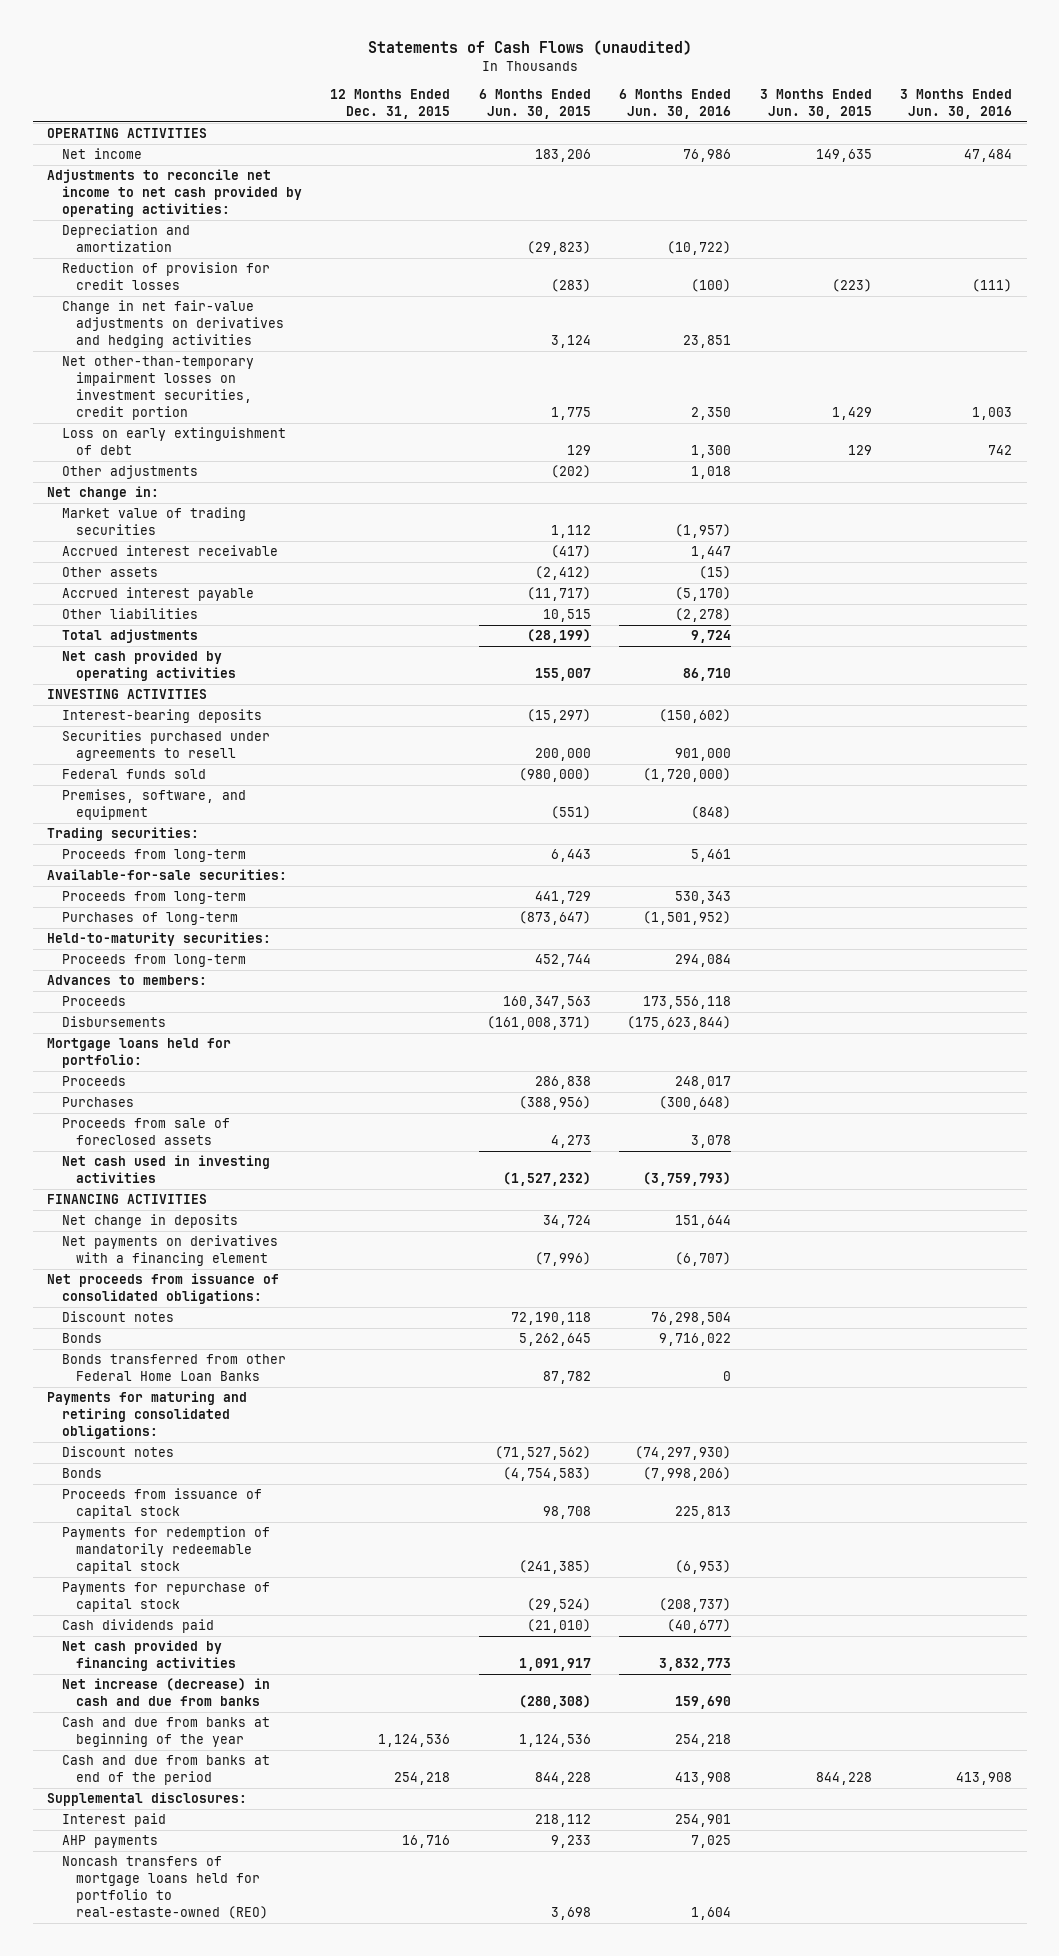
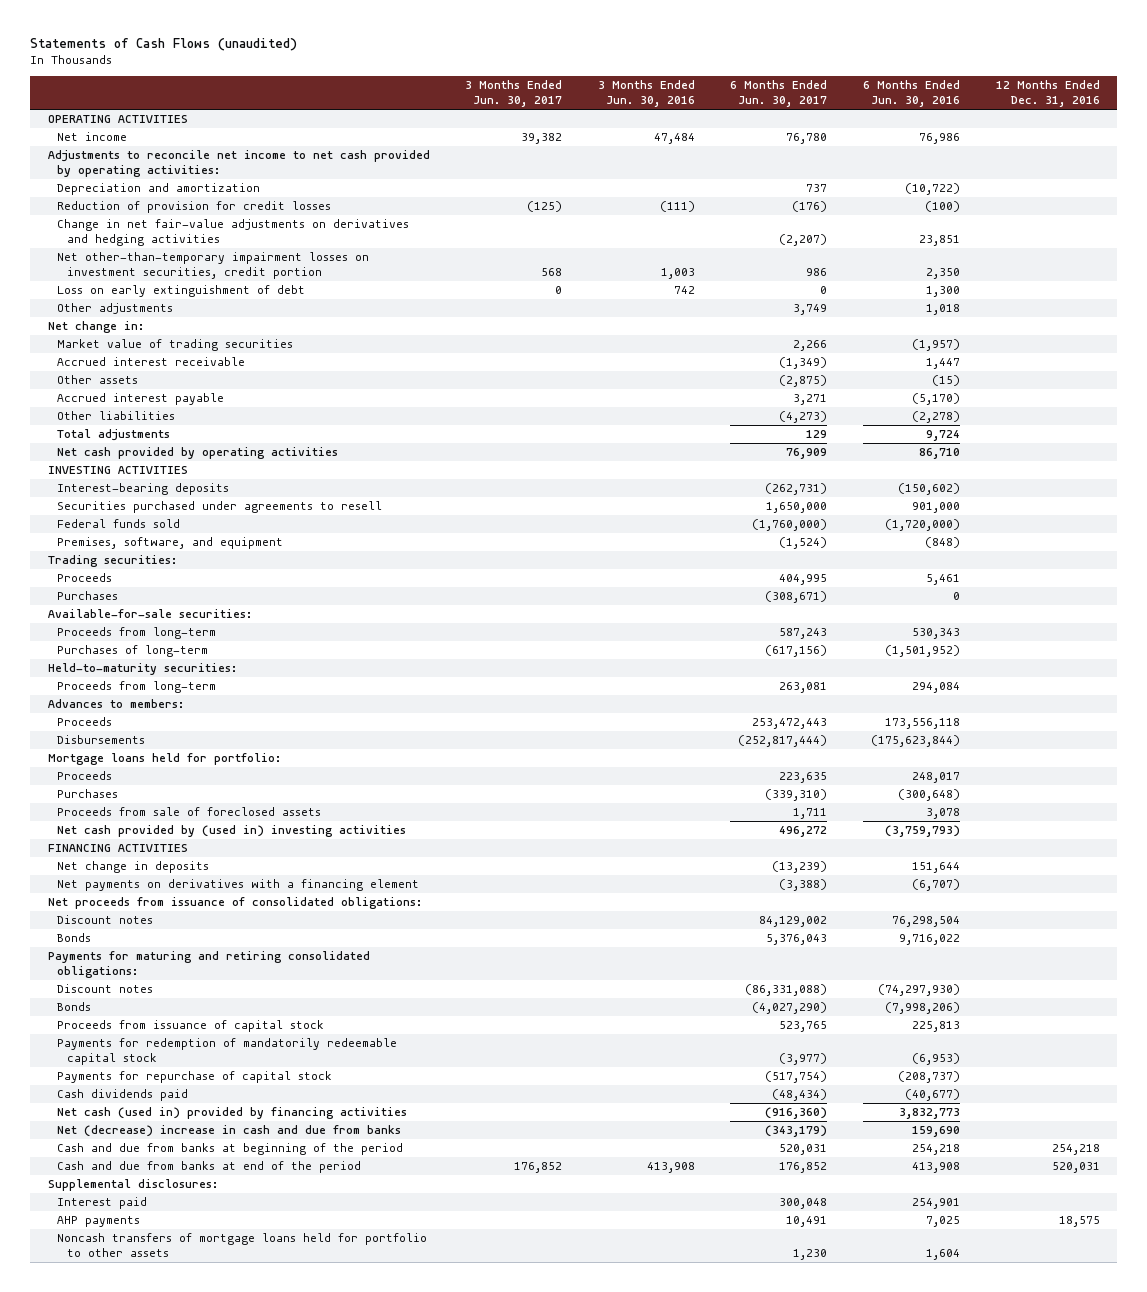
- | 12 Months Ended Dec. 31, 2015 | 6 Months Ended Jun. 30, 2015 | 6 Months Ended Jun. 30, 2016 | 3 Months Ended Jun. 30, 2015 | 3 Months Ended Jun. 30, 2016
+ | 3 Months Ended Jun. 30, 2017 | 3 Months Ended Jun. 30, 2016 | 6 Months Ended Jun. 30, 2017 | 6 Months Ended Jun. 30, 2016 | 12 Months Ended Dec. 31, 2016
- Proceeds from long-term | | 6,443 | 5,461 | |
+ Proceeds | | | 404,995 | 5,461 |
+ Purchases | | | (308,671) | 0 |
- Net cash used in investing activities | | (1,527,232) | (3,759,793) | |
+ Net cash provided by (used in) investing activities | | | 496,272 | (3,759,793) |
- Bonds transferred from other Federal Home Loan Banks | | 87,782 | 0 | |
- Net cash provided by financing activities | | 1,091,917 | 3,832,773 | |
- Net increase (decrease) in cash and due from banks | | (280,308) | 159,690 | |
- Cash and due from banks at beginning of the year | 1,124,536 | 1,124,536 | 254,218 | |
+ Net cash (used in) provided by financing activities | | | (916,360) | 3,832,773 |
+ Net (decrease) increase in cash and due from banks | | | (343,179) | 159,690 |
+ Cash and due from banks at beginning of the period | | | 520,031 | 254,218 | 254,218
- Noncash transfers of mortgage loans held for portfolio to real-estaste-owned (REO) | | 3,698 | 1,604 | |
+ Noncash transfers of mortgage loans held for portfolio to other assets | | | 1,230 | 1,604 |

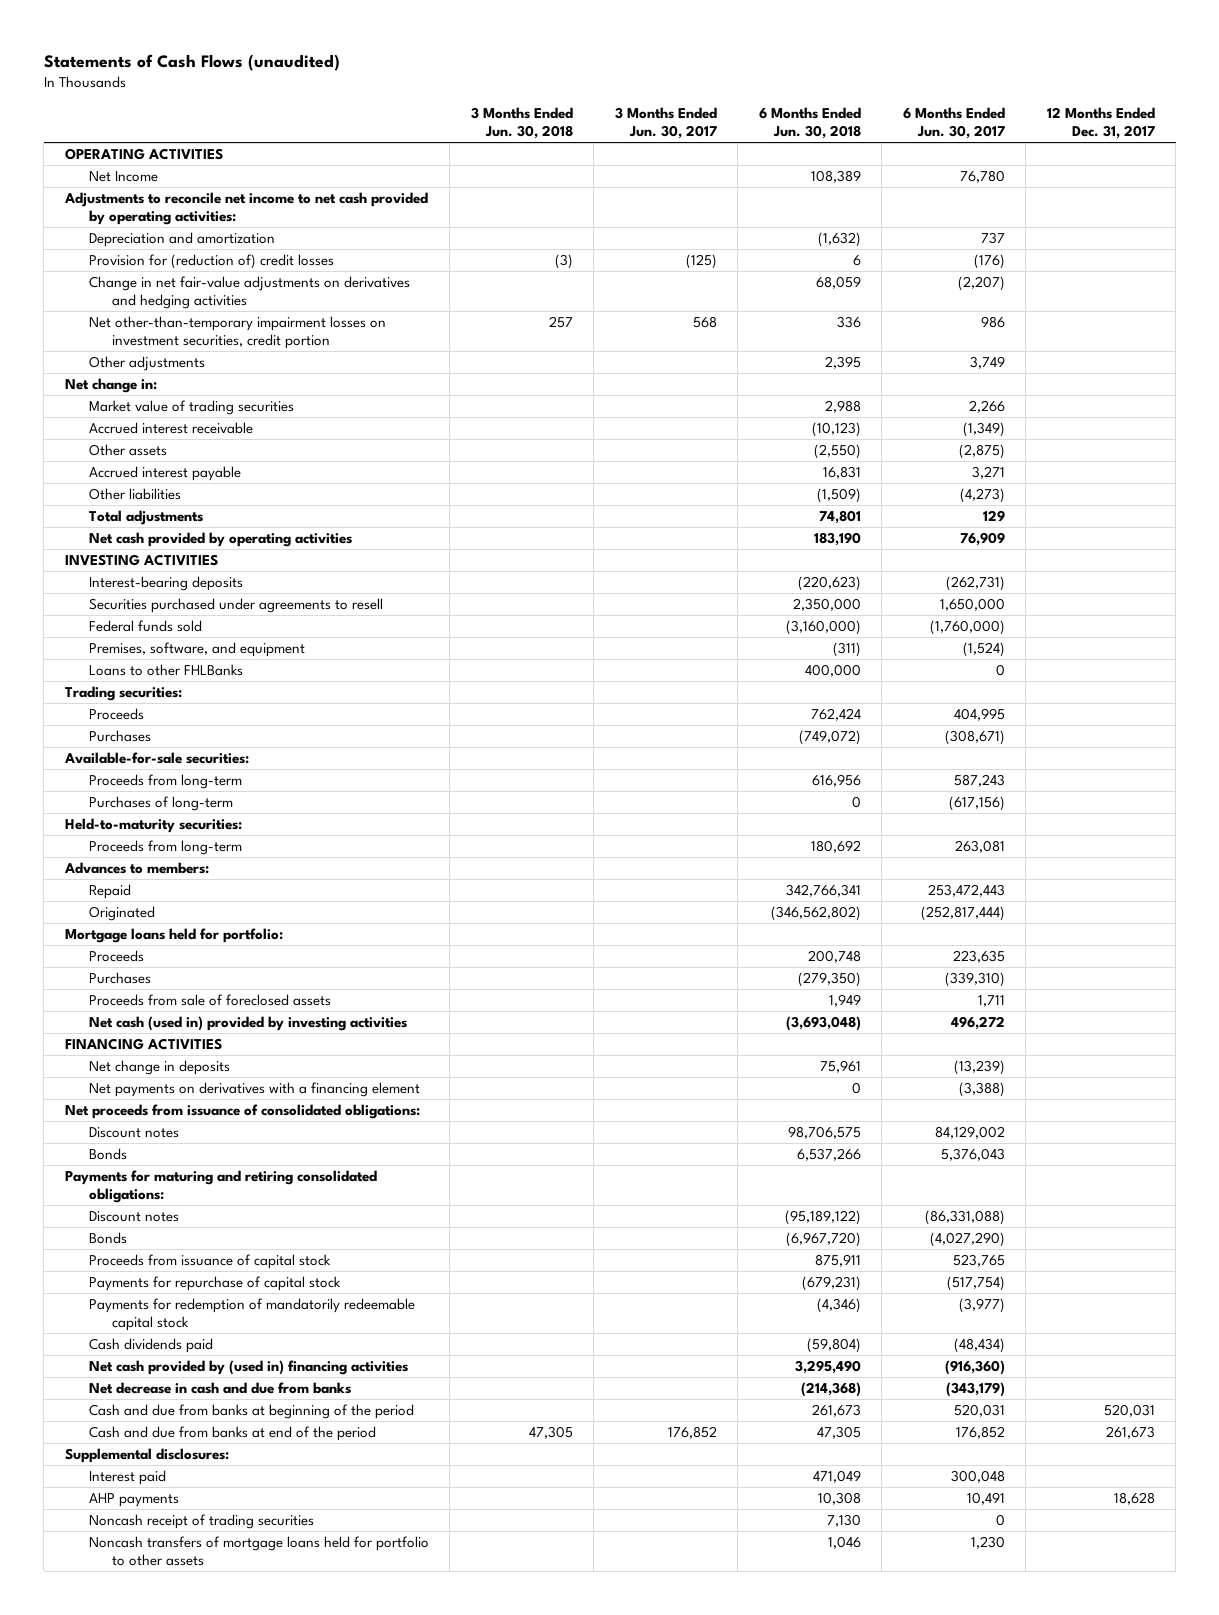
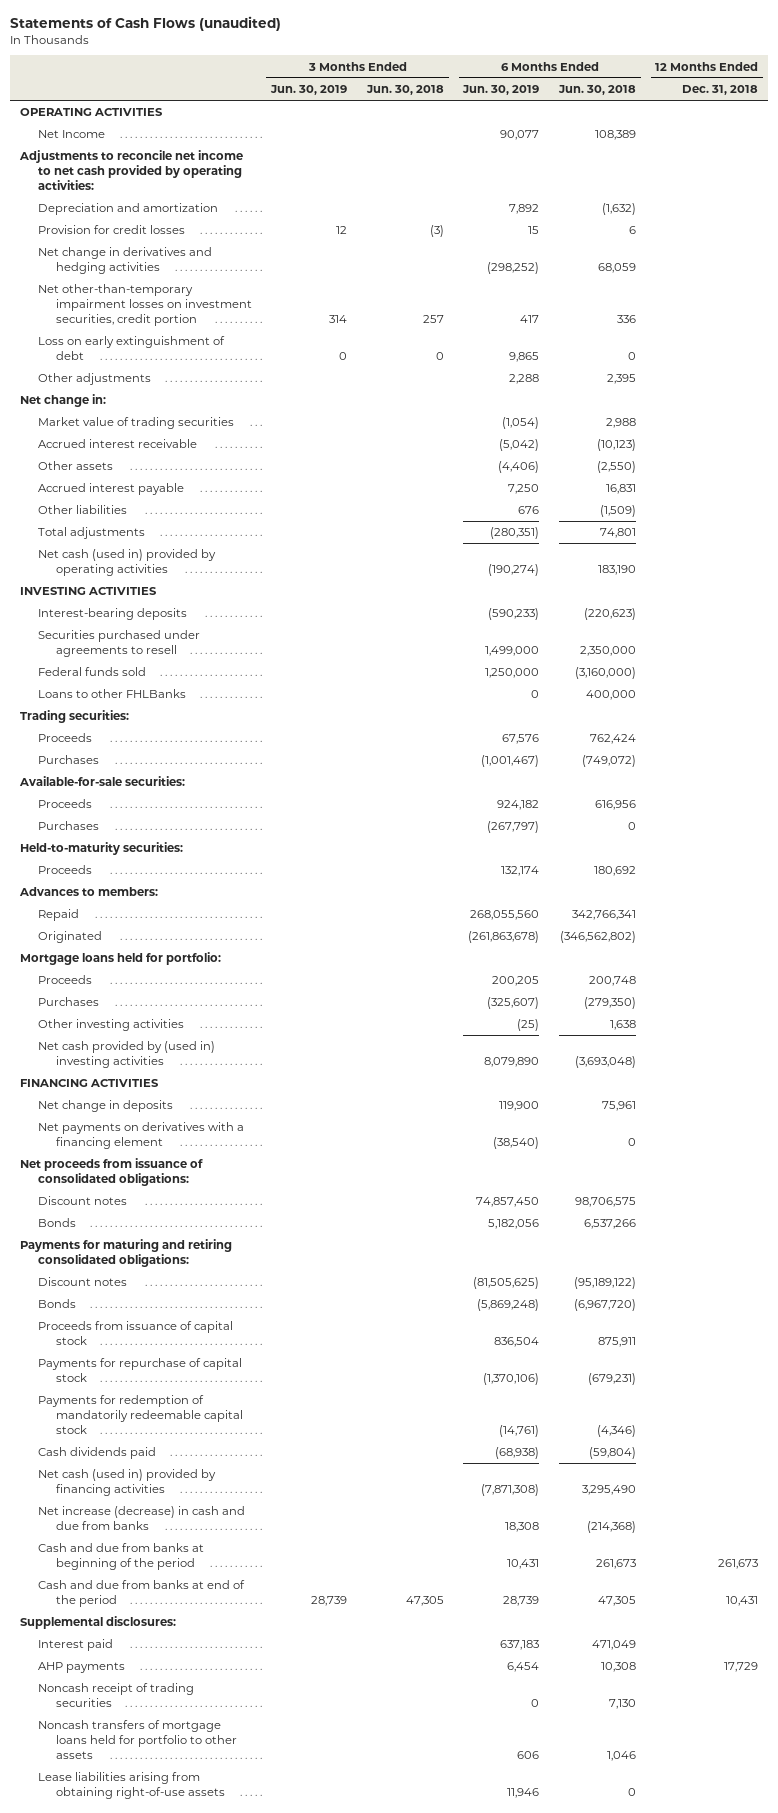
- | 3 Months Ended Jun. 30, 2018 | 3 Months Ended Jun. 30, 2017 | 6 Months Ended Jun. 30, 2018 | 6 Months Ended Jun. 30, 2017 | 12 Months Ended Dec. 31, 2017
+ | 3 Months Ended Jun. 30, 2019 | 3 Months Ended Jun. 30, 2018 | 6 Months Ended Jun. 30, 2019 | 6 Months Ended Jun. 30, 2018 | 12 Months Ended Dec. 31, 2018
- Provision for (reduction of) credit losses | (3) | (125) | 6 | (176) |
- Change in net fair-value adjustments on derivatives and hedging activities | | | 68,059 | (2,207) |
+ Provision for credit losses | 12 | (3) | 15 | 6 |
+ Net change in derivatives and hedging activities | | | (298,252) | 68,059 |
+ Loss on early extinguishment of debt | 0 | 0 | 9,865 | 0 |
- Net cash provided by operating activities | | | 183,190 | 76,909 |
+ Net cash (used in) provided by operating activities | | | (190,274) | 183,190 |
- Premises, software, and equipment | | | (311) | (1,524) |
- Proceeds from long-term | | | 616,956 | 587,243 |
- Purchases of long-term | | | 0 | (617,156) |
+ Proceeds | | | 924,182 | 616,956 |
+ Purchases | | | (267,797) | 0 |
- Proceeds from long-term | | | 180,692 | 263,081 |
+ Proceeds | | | 132,174 | 180,692 |
- Proceeds from sale of foreclosed assets | | | 1,949 | 1,711 |
- Net cash (used in) provided by investing activities | | | (3,693,048) | 496,272 |
+ Other investing activities | | | (25) | 1,638 |
+ Net cash provided by (used in) investing activities | | | 8,079,890 | (3,693,048) |
- Net cash provided by (used in) financing activities | | | 3,295,490 | (916,360) |
- Net decrease in cash and due from banks | | | (214,368) | (343,179) |
+ Net cash (used in) provided by financing activities | | | (7,871,308) | 3,295,490 |
+ Net increase (decrease) in cash and due from banks | | | 18,308 | (214,368) |
+ Lease liabilities arising from obtaining right-of-use assets | | | 11,946 | 0 |

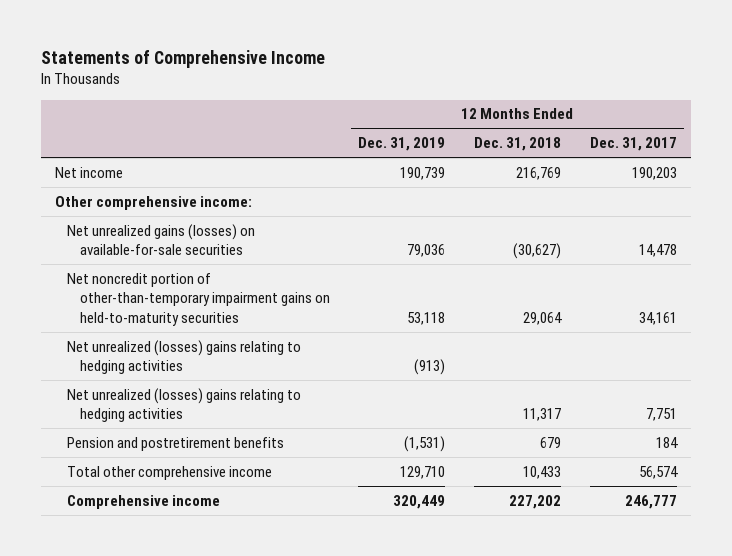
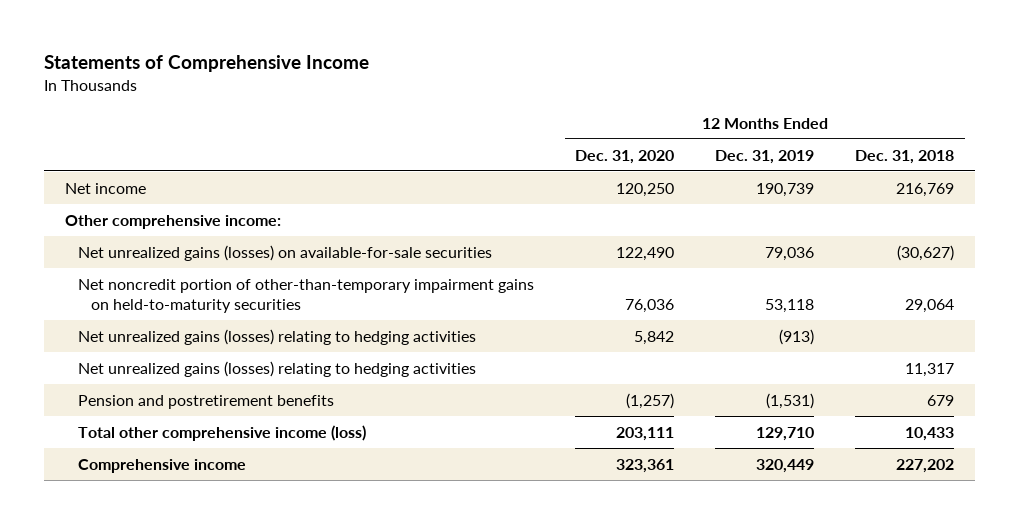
- | 12 Months Ended Dec. 31, 2019 | 12 Months Ended Dec. 31, 2018 | 12 Months Ended Dec. 31, 2017
+ | 12 Months Ended Dec. 31, 2020 | 12 Months Ended Dec. 31, 2019 | 12 Months Ended Dec. 31, 2018
- Net unrealized (losses) gains relating to hedging activities | (913) | |
- Net unrealized (losses) gains relating to hedging activities | | 11,317 | 7,751
+ Net unrealized gains (losses) relating to hedging activities | 5,842 | (913) |
+ Net unrealized gains (losses) relating to hedging activities | | | 11,317
- Total other comprehensive income | 129,710 | 10,433 | 56,574
+ Total other comprehensive income (loss) | 203,111 | 129,710 | 10,433

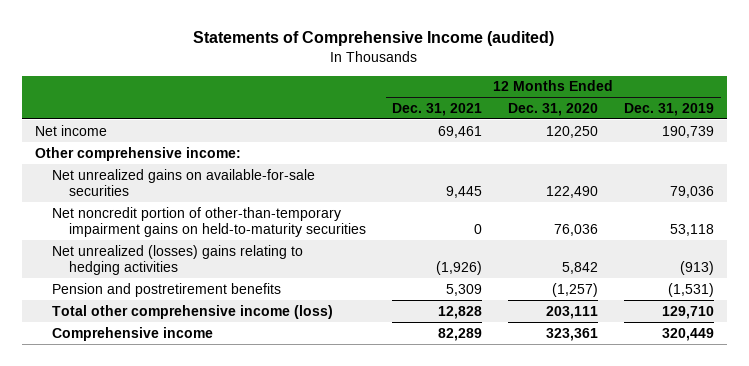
- Statements of Comprehensive Income
+ Statements of Comprehensive Income (audited)
- | 12 Months Ended Dec. 31, 2020 | 12 Months Ended Dec. 31, 2019 | 12 Months Ended Dec. 31, 2018
+ | 12 Months Ended Dec. 31, 2021 | 12 Months Ended Dec. 31, 2020 | 12 Months Ended Dec. 31, 2019
- Net unrealized gains (losses) on available-for-sale securities | 122,490 | 79,036 | (30,627)
+ Net unrealized gains on available-for-sale securities | 9,445 | 122,490 | 79,036
- Net unrealized gains (losses) relating to hedging activities | 5,842 | (913) |
- Net unrealized gains (losses) relating to hedging activities | | | 11,317
+ Net unrealized (losses) gains relating to hedging activities | (1,926) | 5,842 | (913)

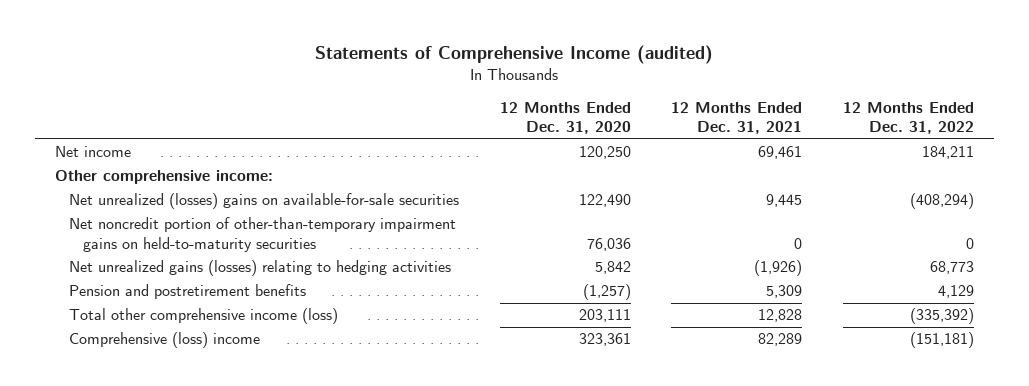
- | 12 Months Ended Dec. 31, 2021 | 12 Months Ended Dec. 31, 2020 | 12 Months Ended Dec. 31, 2019
+ | 12 Months Ended Dec. 31, 2020 | 12 Months Ended Dec. 31, 2021 | 12 Months Ended Dec. 31, 2022
- Net unrealized gains on available-for-sale securities | 9,445 | 122,490 | 79,036
+ Net unrealized (losses) gains on available-for-sale securities | 122,490 | 9,445 | (408,294)
- Net unrealized (losses) gains relating to hedging activities | (1,926) | 5,842 | (913)
+ Net unrealized gains (losses) relating to hedging activities | 5,842 | (1,926) | 68,773
- Comprehensive income | 82,289 | 323,361 | 320,449
+ Comprehensive (loss) income | 323,361 | 82,289 | (151,181)

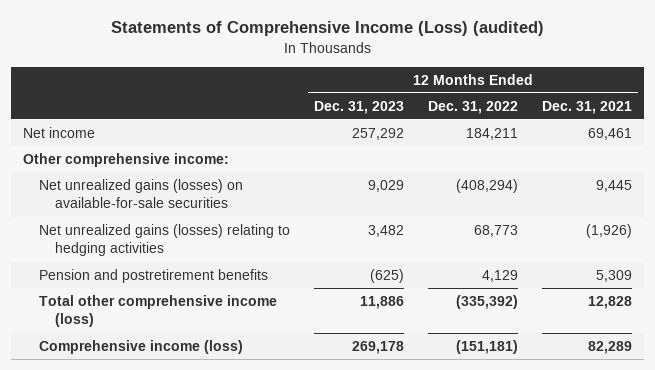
- Statements of Comprehensive Income (audited)
+ Statements of Comprehensive Income (Loss) (audited)
- | 12 Months Ended Dec. 31, 2020 | 12 Months Ended Dec. 31, 2021 | 12 Months Ended Dec. 31, 2022
+ | 12 Months Ended Dec. 31, 2023 | 12 Months Ended Dec. 31, 2022 | 12 Months Ended Dec. 31, 2021
- Net unrealized (losses) gains on available-for-sale securities | 122,490 | 9,445 | (408,294)
- Net noncredit portion of other-than-temporary impairment gains on held-to-maturity securities | 76,036 | 0 | 0
+ Net unrealized gains (losses) on available-for-sale securities | 9,029 | (408,294) | 9,445
- Comprehensive (loss) income | 323,361 | 82,289 | (151,181)
+ Comprehensive income (loss) | 269,178 | (151,181) | 82,289

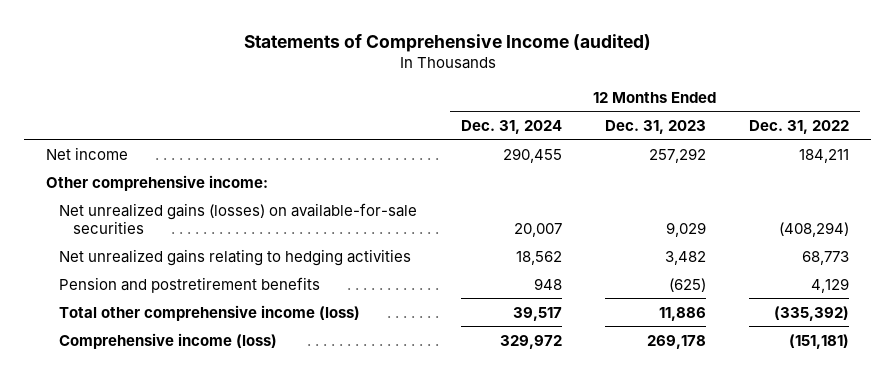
- Statements of Comprehensive Income (Loss) (audited)
+ Statements of Comprehensive Income (audited)
- | 12 Months Ended Dec. 31, 2023 | 12 Months Ended Dec. 31, 2022 | 12 Months Ended Dec. 31, 2021
+ | 12 Months Ended Dec. 31, 2024 | 12 Months Ended Dec. 31, 2023 | 12 Months Ended Dec. 31, 2022
- Net unrealized gains (losses) relating to hedging activities | 3,482 | 68,773 | (1,926)
+ Net unrealized gains relating to hedging activities | 18,562 | 3,482 | 68,773

